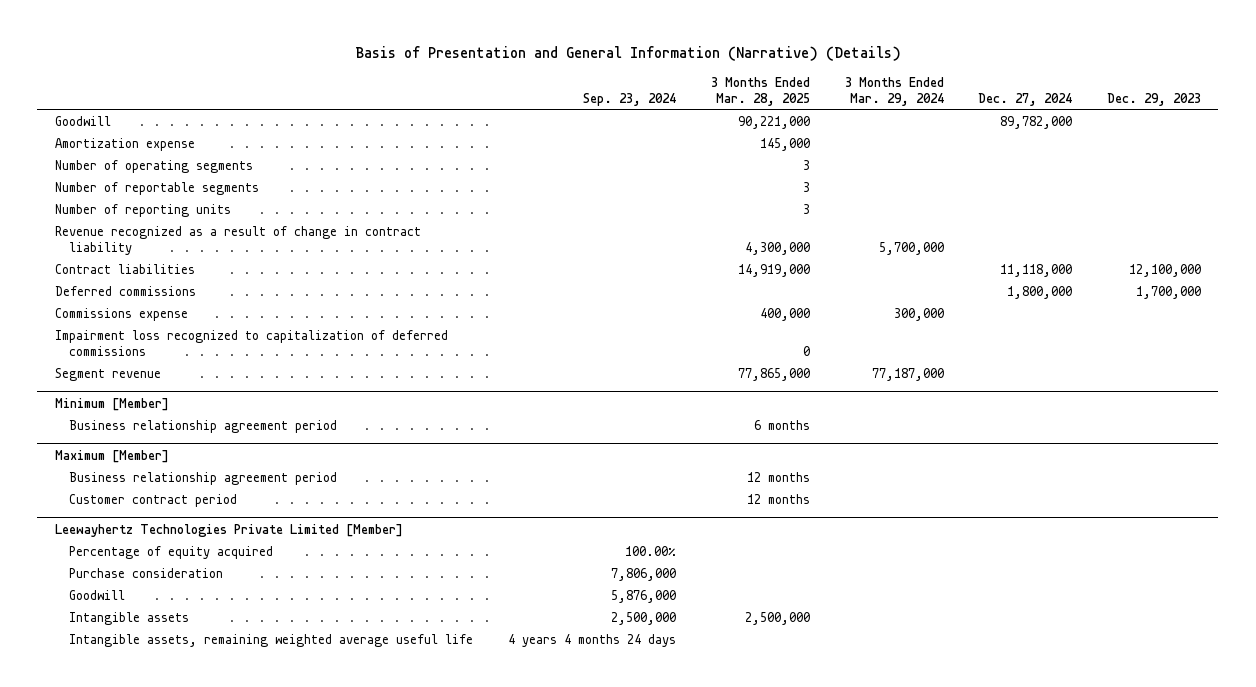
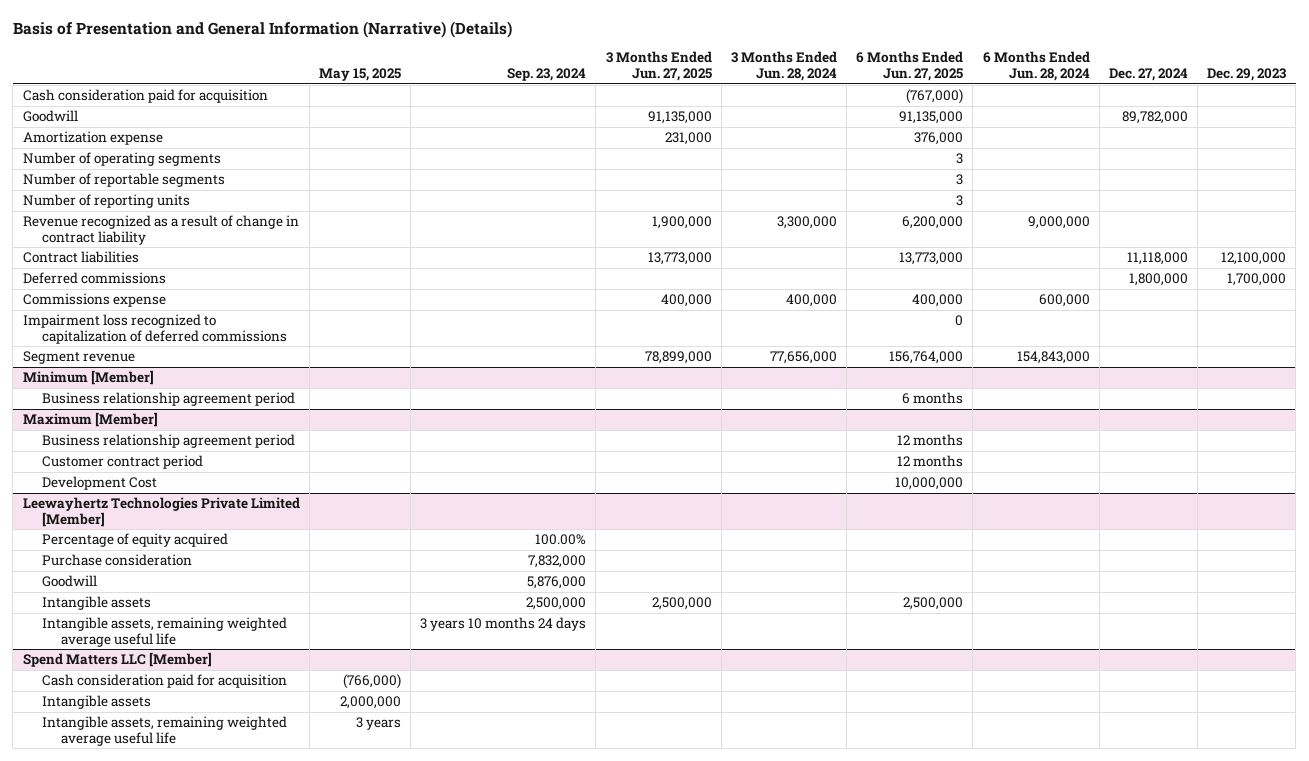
- | Sep. 23, 2024 | 3 Months Ended Mar. 28, 2025 | 3 Months Ended Mar. 29, 2024 | Dec. 27, 2024 | Dec. 29, 2023
+ | May 15, 2025 | Sep. 23, 2024 | 3 Months Ended Jun. 27, 2025 | 3 Months Ended Jun. 28, 2024 | 6 Months Ended Jun. 27, 2025 | 6 Months Ended Jun. 28, 2024 | Dec. 27, 2024 | Dec. 29, 2023
+ Cash consideration paid for acquisition | | | | | (767,000) | | |
@ Maximum [Member]
+ Development Cost | | | | | 10,000,000 | | |
@ Leewayhertz Technologies Private Limited [Member]
- Purchase consideration | 7,806,000 | | | |
+ Purchase consideration | | 7,832,000 | | | | | |
- Intangible assets, remaining weighted average useful life | 4 years 4 months 24 days | | | |
+ Intangible assets, remaining weighted average useful life | | 3 years 10 months 24 days | | | | | |
+ Spend Matters LLC [Member]
+ Cash consideration paid for acquisition | (766,000) | | | | | | |
+ Intangible assets | 2,000,000 | | | | | | |
+ Intangible assets, remaining weighted average useful life | 3 years | | | | | | |

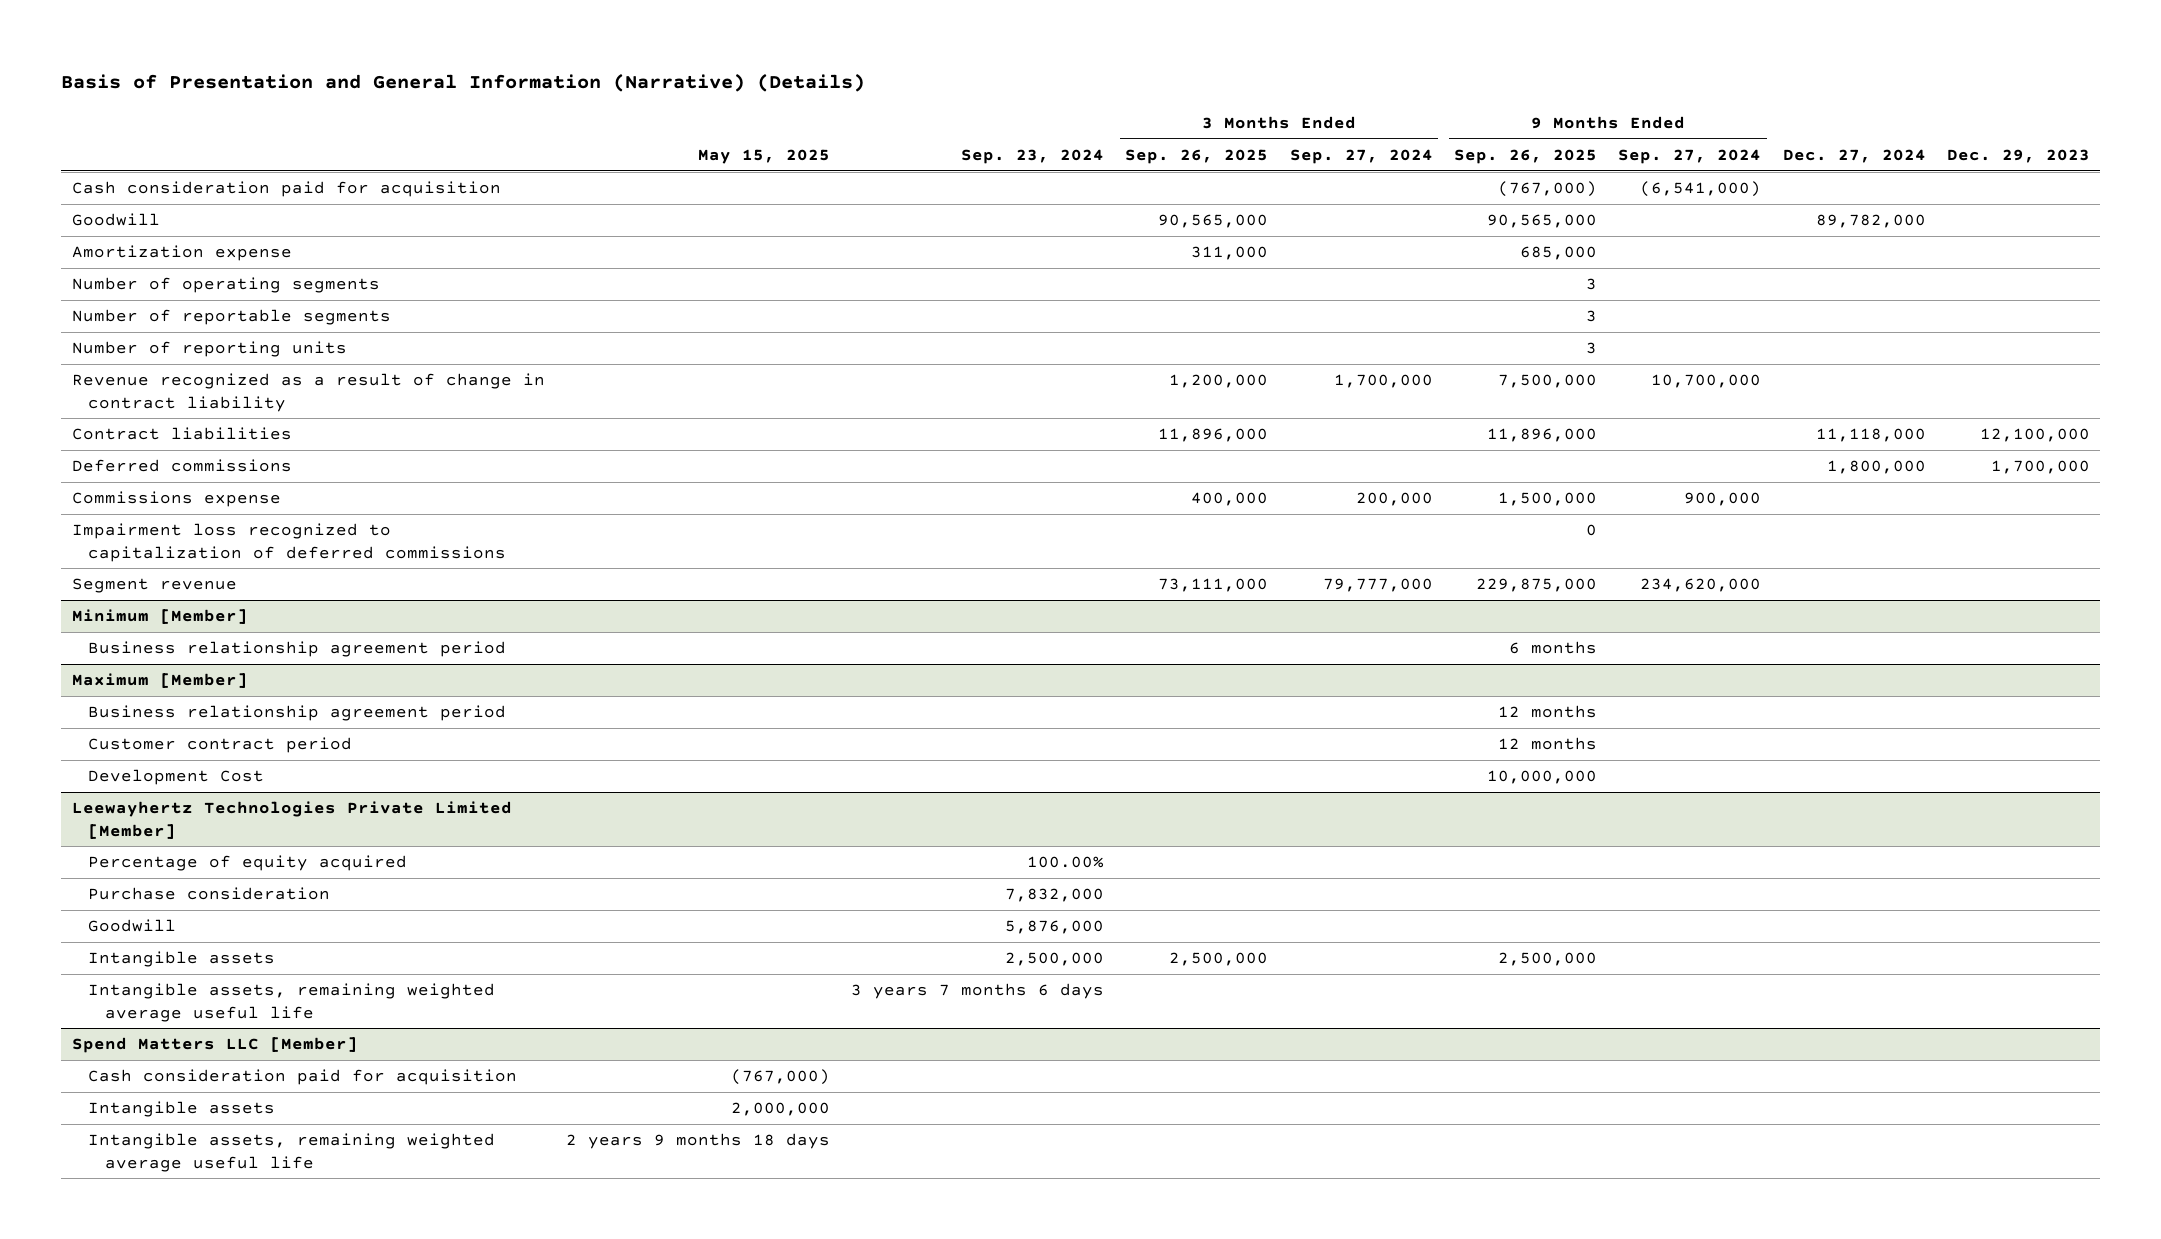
- | May 15, 2025 | Sep. 23, 2024 | 3 Months Ended Jun. 27, 2025 | 3 Months Ended Jun. 28, 2024 | 6 Months Ended Jun. 27, 2025 | 6 Months Ended Jun. 28, 2024 | Dec. 27, 2024 | Dec. 29, 2023
+ | May 15, 2025 | Sep. 23, 2024 | 3 Months Ended Sep. 26, 2025 | 3 Months Ended Sep. 27, 2024 | 9 Months Ended Sep. 26, 2025 | 9 Months Ended Sep. 27, 2024 | Dec. 27, 2024 | Dec. 29, 2023
@ Leewayhertz Technologies Private Limited [Member]
- Intangible assets, remaining weighted average useful life | | 3 years 10 months 24 days | | | | | |
+ Intangible assets, remaining weighted average useful life | | 3 years 7 months 6 days | | | | | |
@ Spend Matters LLC [Member]
- Cash consideration paid for acquisition | (766,000) | | | | | | |
+ Cash consideration paid for acquisition | (767,000) | | | | | | |
- Intangible assets, remaining weighted average useful life | 3 years | | | | | | |
+ Intangible assets, remaining weighted average useful life | 2 years 9 months 18 days | | | | | | |

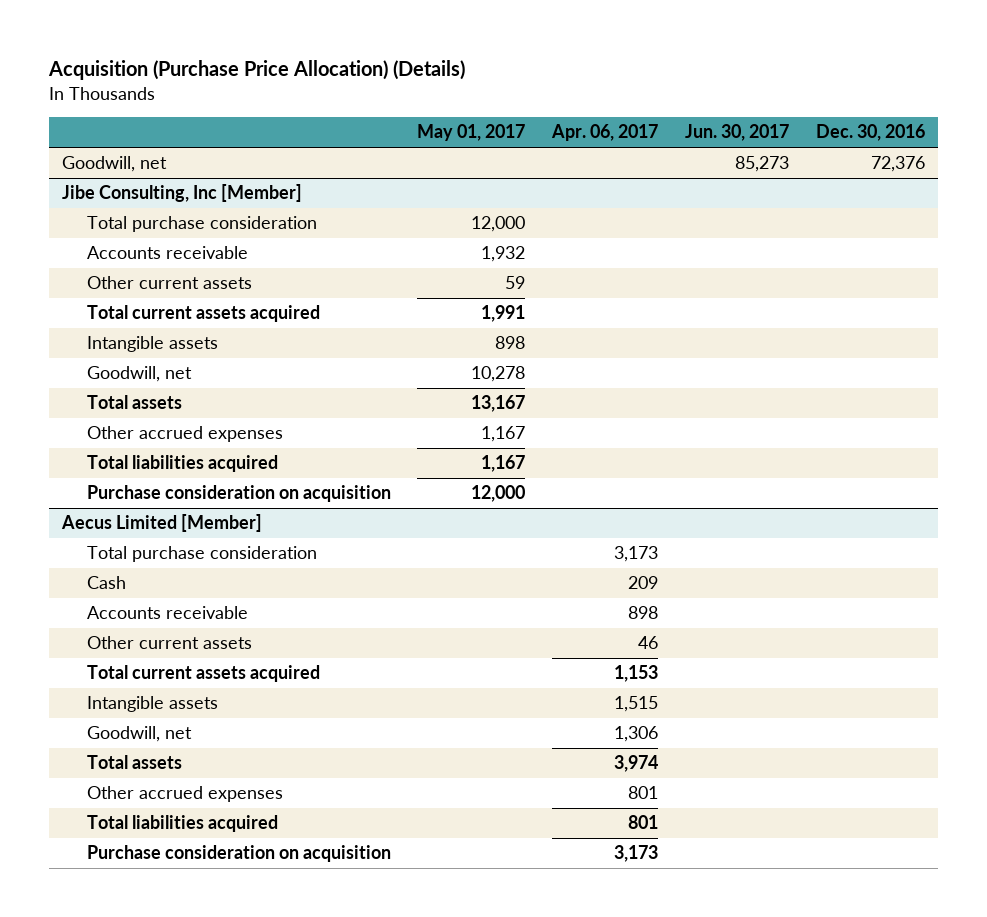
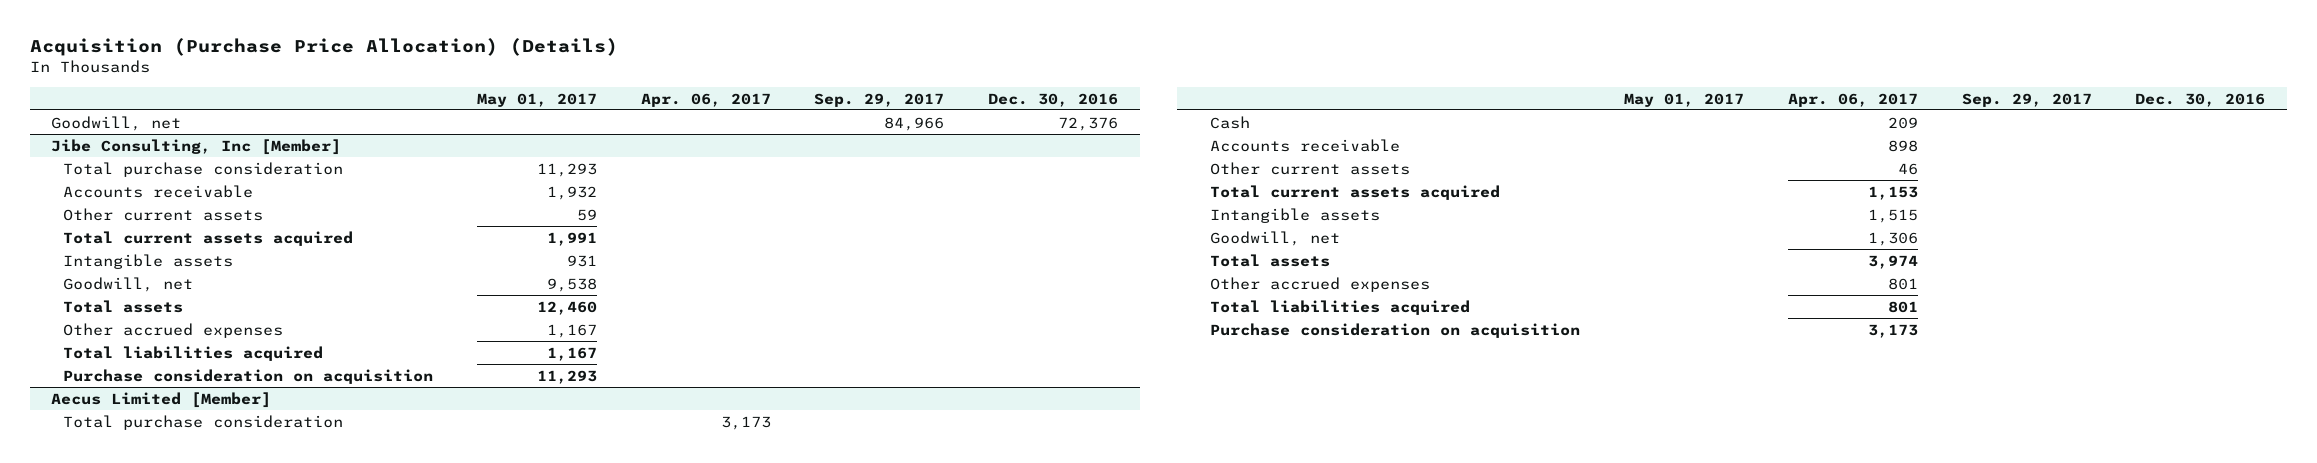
- | May 01, 2017 | Apr. 06, 2017 | Jun. 30, 2017 | Dec. 30, 2016
+ | May 01, 2017 | Apr. 06, 2017 | Sep. 29, 2017 | Dec. 30, 2016
@ Jibe Consulting, Inc [Member]
- Total purchase consideration | 12,000 | | |
+ Total purchase consideration | 11,293 | | |
- Intangible assets | 898 | | |
- Goodwill, net | 10,278 | | |
- Total assets | 13,167 | | |
+ Intangible assets | 931 | | |
+ Goodwill, net | 9,538 | | |
+ Total assets | 12,460 | | |
- Purchase consideration on acquisition | 12,000 | | |
+ Purchase consideration on acquisition | 11,293 | | |

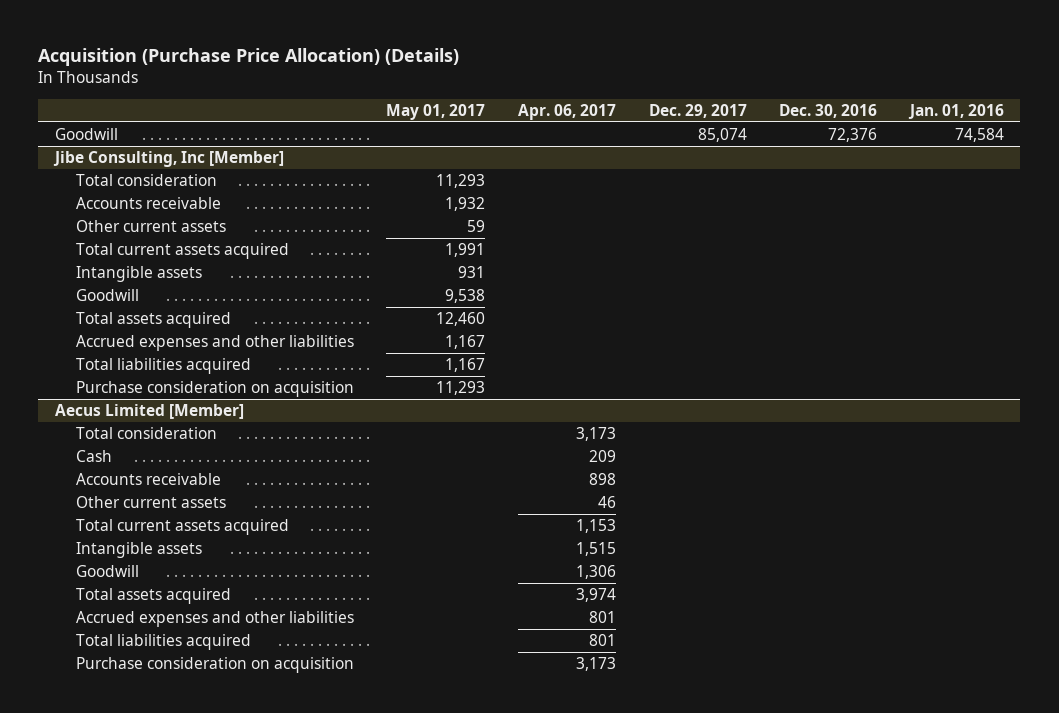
- | May 01, 2017 | Apr. 06, 2017 | Sep. 29, 2017 | Dec. 30, 2016
+ | May 01, 2017 | Apr. 06, 2017 | Dec. 29, 2017 | Dec. 30, 2016 | Jan. 01, 2016
- Goodwill, net | | | 84,966 | 72,376
+ Goodwill | | | 85,074 | 72,376 | 74,584
@ Jibe Consulting, Inc [Member]
- Total purchase consideration | 11,293 | | |
+ Total consideration | 11,293 | | | |
- Goodwill, net | 9,538 | | |
- Total assets | 12,460 | | |
- Other accrued expenses | 1,167 | | |
+ Goodwill | 9,538 | | | |
+ Total assets acquired | 12,460 | | | |
+ Accrued expenses and other liabilities | 1,167 | | | |
@ Aecus Limited [Member]
- Total purchase consideration | | 3,173 | |
+ Total consideration | | 3,173 | | |
- Goodwill, net | | 1,306 | |
- Total assets | | 3,974 | |
- Other accrued expenses | | 801 | |
+ Goodwill | | 1,306 | | |
+ Total assets acquired | | 3,974 | | |
+ Accrued expenses and other liabilities | | 801 | | |

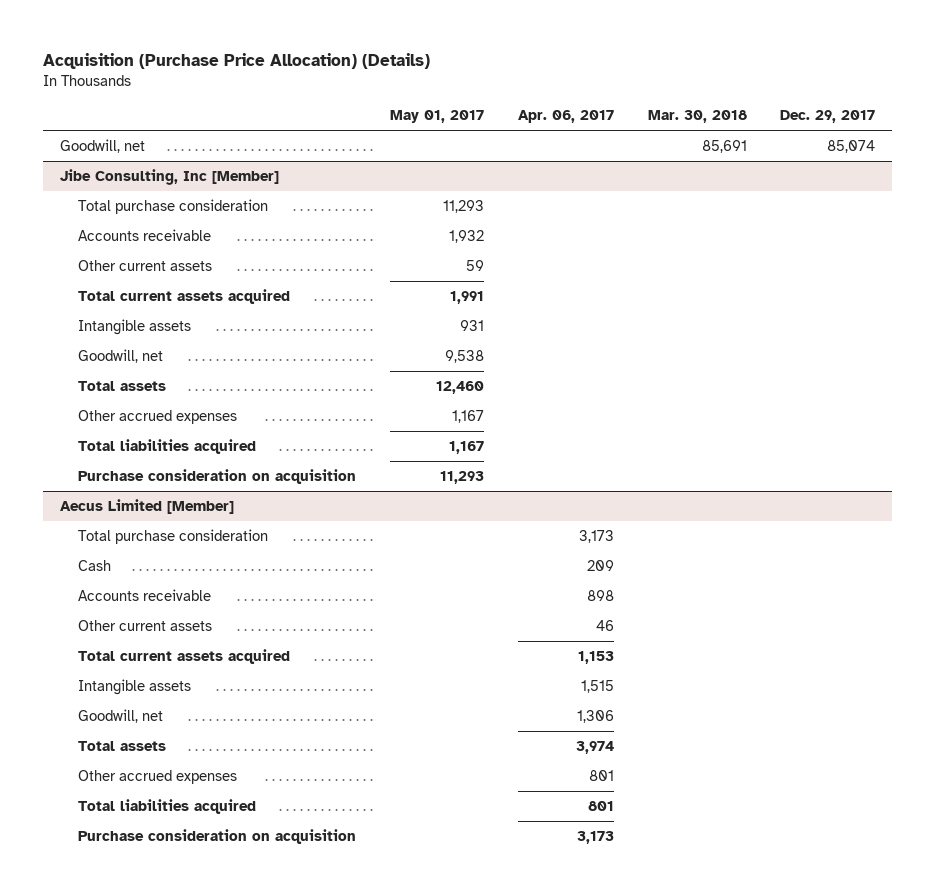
- | May 01, 2017 | Apr. 06, 2017 | Dec. 29, 2017 | Dec. 30, 2016 | Jan. 01, 2016
+ | May 01, 2017 | Apr. 06, 2017 | Mar. 30, 2018 | Dec. 29, 2017
- Goodwill | | | 85,074 | 72,376 | 74,584
+ Goodwill, net | | | 85,691 | 85,074
@ Jibe Consulting, Inc [Member]
- Total consideration | 11,293 | | | |
+ Total purchase consideration | 11,293 | | |
- Goodwill | 9,538 | | | |
- Total assets acquired | 12,460 | | | |
- Accrued expenses and other liabilities | 1,167 | | | |
+ Goodwill, net | 9,538 | | |
+ Total assets | 12,460 | | |
+ Other accrued expenses | 1,167 | | |
@ Aecus Limited [Member]
- Total consideration | | 3,173 | | |
+ Total purchase consideration | | 3,173 | |
- Goodwill | | 1,306 | | |
- Total assets acquired | | 3,974 | | |
- Accrued expenses and other liabilities | | 801 | | |
+ Goodwill, net | | 1,306 | |
+ Total assets | | 3,974 | |
+ Other accrued expenses | | 801 | |

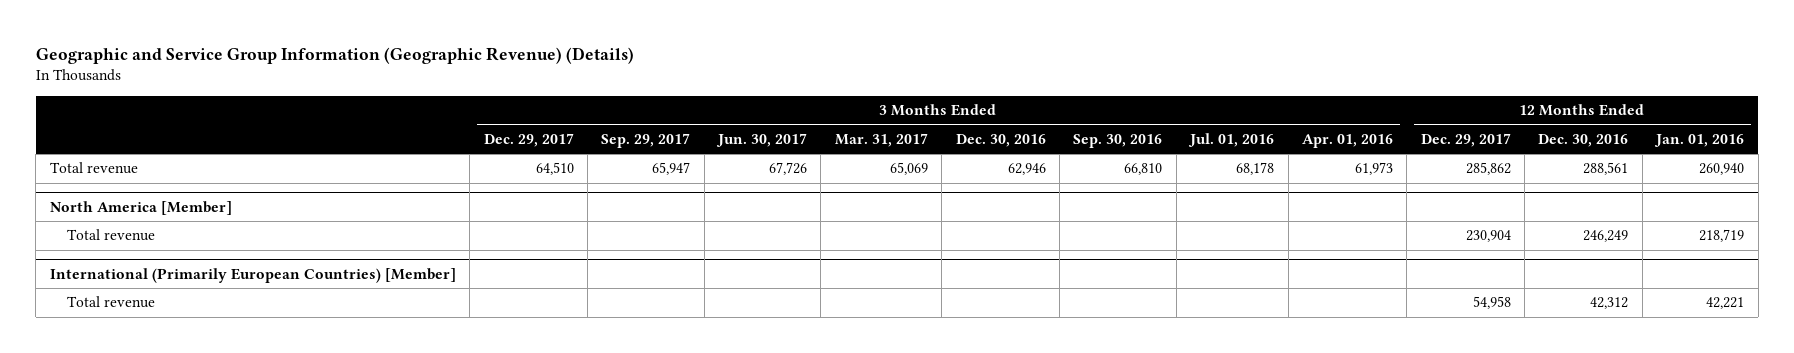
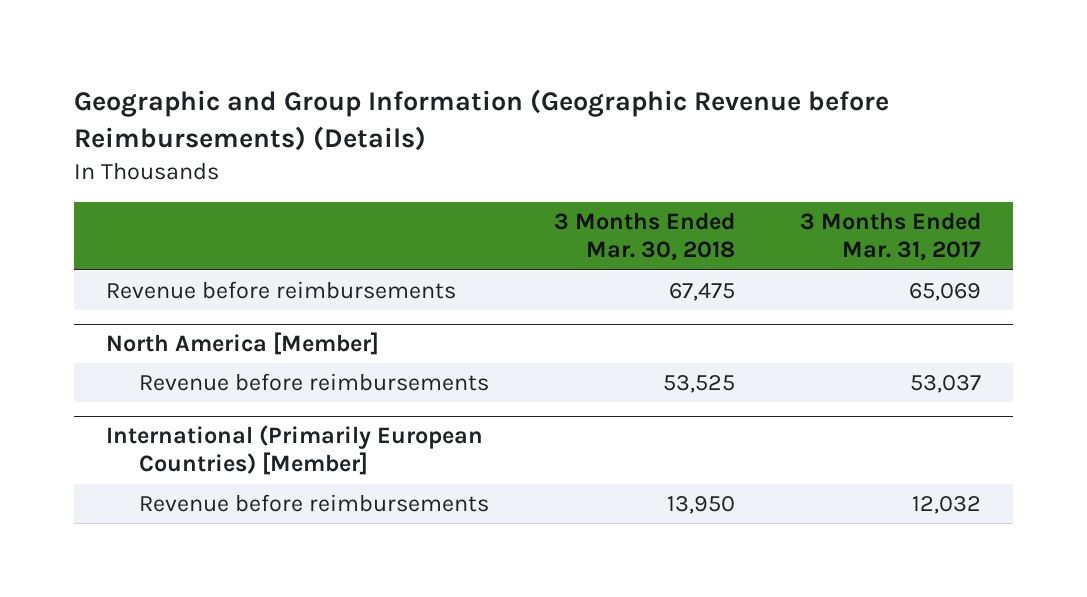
- Geographic and Service Group Information (Geographic Revenue) (Details)
+ Geographic and Group Information (Geographic Revenue before Reimbursements) (Details)
- | 3 Months Ended Dec. 29, 2017 | 3 Months Ended Sep. 29, 2017 | 3 Months Ended Jun. 30, 2017 | 3 Months Ended Mar. 31, 2017 | 3 Months Ended Dec. 30, 2016 | 3 Months Ended Sep. 30, 2016 | 3 Months Ended Jul. 01, 2016 | 3 Months Ended Apr. 01, 2016 | 12 Months Ended Dec. 29, 2017 | 12 Months Ended Dec. 30, 2016 | 12 Months Ended Jan. 01, 2016
+ | 3 Months Ended Mar. 30, 2018 | 3 Months Ended Mar. 31, 2017
- Total revenue | 64,510 | 65,947 | 67,726 | 65,069 | 62,946 | 66,810 | 68,178 | 61,973 | 285,862 | 288,561 | 260,940
+ Revenue before reimbursements | 67,475 | 65,069
@ North America [Member]
- Total revenue | | | | | | | | | 230,904 | 246,249 | 218,719
+ Revenue before reimbursements | 53,525 | 53,037
@ International (Primarily European Countries) [Member]
- Total revenue | | | | | | | | | 54,958 | 42,312 | 42,221
+ Revenue before reimbursements | 13,950 | 12,032

